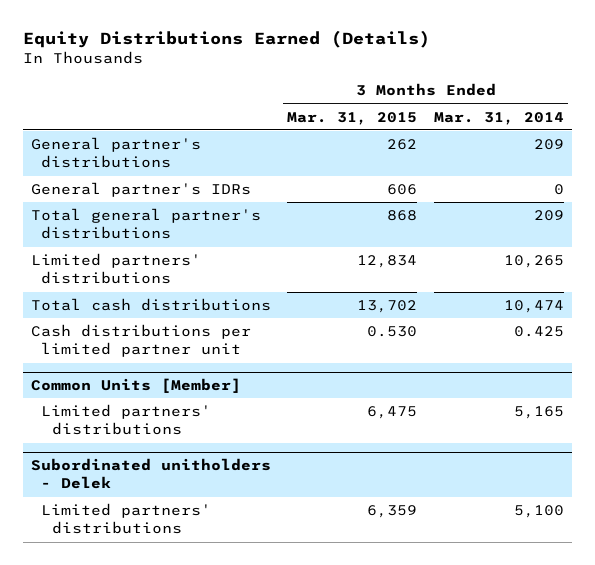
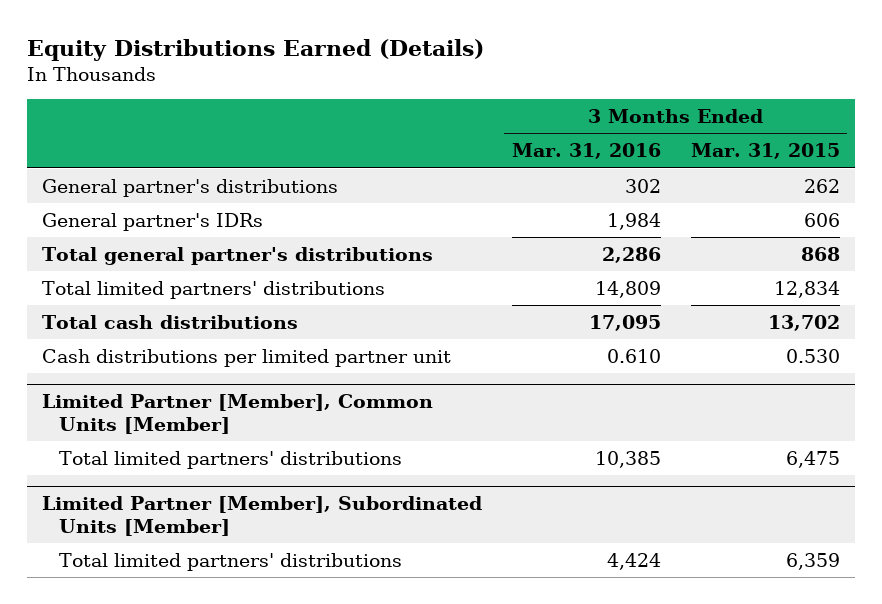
- | 3 Months Ended Mar. 31, 2015 | 3 Months Ended Mar. 31, 2014
+ | 3 Months Ended Mar. 31, 2016 | 3 Months Ended Mar. 31, 2015
- Limited partners' distributions | 12,834 | 10,265
+ Total limited partners' distributions | 14,809 | 12,834
- Common Units [Member]
- Limited partners' distributions | 6,475 | 5,165
- Subordinated unitholders - Delek
- Limited partners' distributions | 6,359 | 5,100
+ Limited Partner [Member], Common Units [Member]
+ Total limited partners' distributions | 10,385 | 6,475
+ Limited Partner [Member], Subordinated Units [Member]
+ Total limited partners' distributions | 4,424 | 6,359

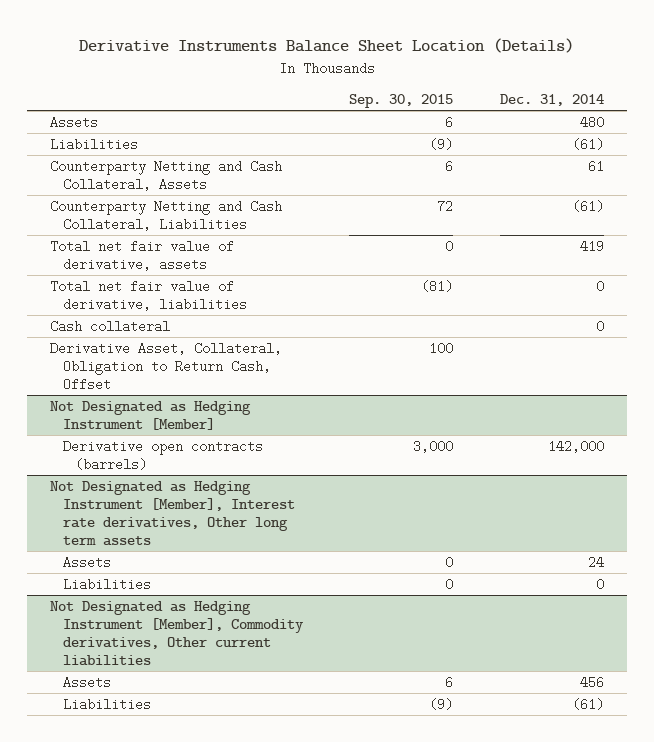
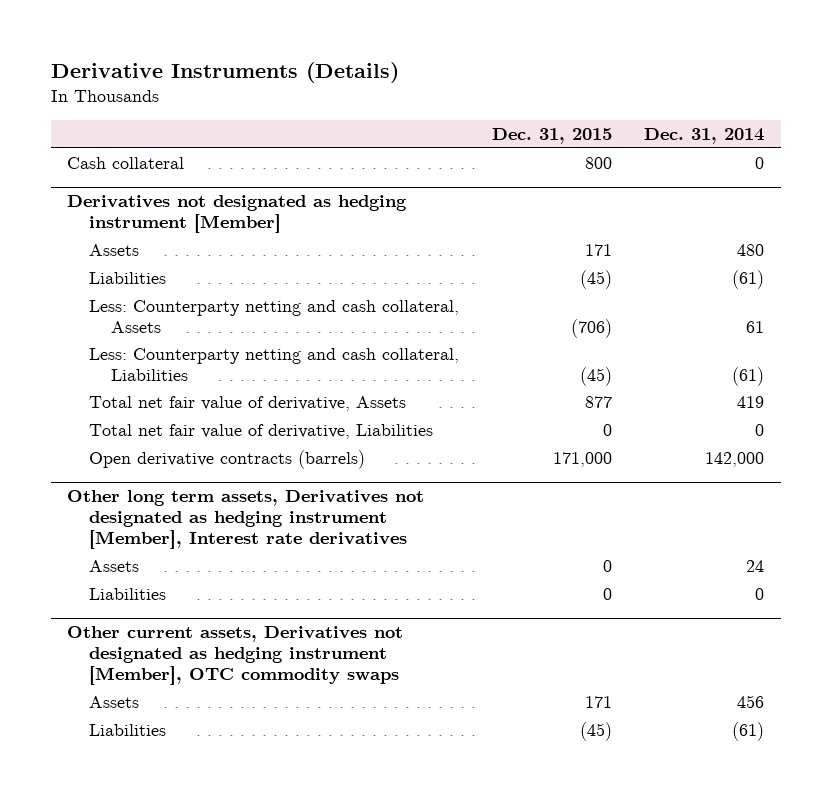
- Derivative Instruments Balance Sheet Location (Details)
+ Derivative Instruments (Details)
- | Sep. 30, 2015 | Dec. 31, 2014
+ | Dec. 31, 2015 | Dec. 31, 2014
moved up: Cash collateral | 800 | 0
+ Derivatives not designated as hedging instrument [Member]
- Counterparty Netting and Cash Collateral, Assets | 6 | 61
- Counterparty Netting and Cash Collateral, Liabilities | 72 | (61)
- Total net fair value of derivative, assets | 0 | 419
- Total net fair value of derivative, liabilities | (81) | 0
- Derivative Asset, Collateral, Obligation to Return Cash, Offset | 100 |
- Not Designated as Hedging Instrument [Member]
- Derivative open contracts (barrels) | 3,000 | 142,000
- Not Designated as Hedging Instrument [Member], Interest rate derivatives, Other long term assets
+ Less: Counterparty netting and cash collateral, Assets | (706) | 61
+ Less: Counterparty netting and cash collateral, Liabilities | (45) | (61)
+ Total net fair value of derivative, Assets | 877 | 419
+ Total net fair value of derivative, Liabilities | 0 | 0
+ Open derivative contracts (barrels) | 171,000 | 142,000
+ Other long term assets, Derivatives not designated as hedging instrument [Member], Interest rate derivatives
- Not Designated as Hedging Instrument [Member], Commodity derivatives, Other current liabilities
+ Other current assets, Derivatives not designated as hedging instrument [Member], OTC commodity swaps

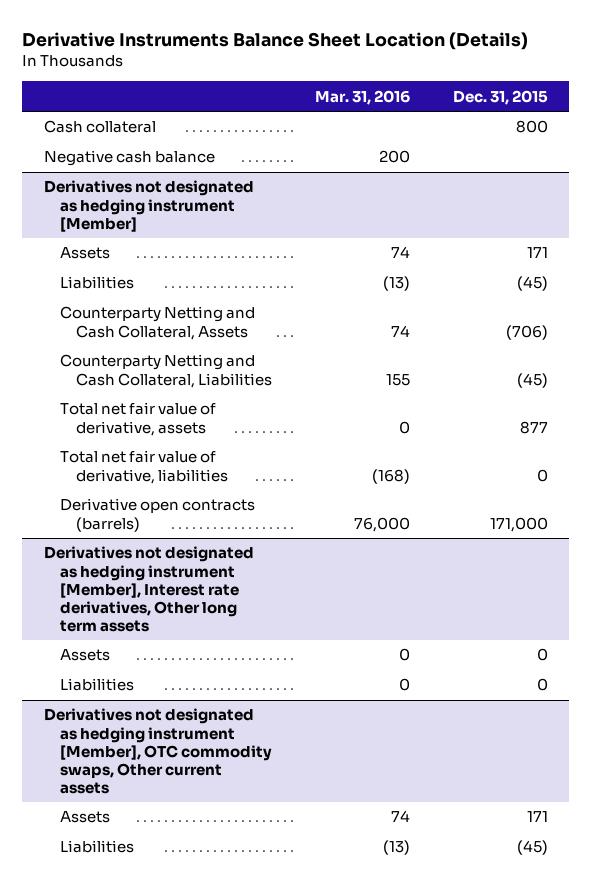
- Derivative Instruments (Details)
+ Derivative Instruments Balance Sheet Location (Details)
- | Dec. 31, 2015 | Dec. 31, 2014
+ | Mar. 31, 2016 | Dec. 31, 2015
+ Negative cash balance | 200 |
@ Derivatives not designated as hedging instrument [Member]
- Less: Counterparty netting and cash collateral, Assets | (706) | 61
- Less: Counterparty netting and cash collateral, Liabilities | (45) | (61)
- Total net fair value of derivative, Assets | 877 | 419
- Total net fair value of derivative, Liabilities | 0 | 0
- Open derivative contracts (barrels) | 171,000 | 142,000
- Other long term assets, Derivatives not designated as hedging instrument [Member], Interest rate derivatives
@ Derivatives not designated as hedging instrument [Member]
+ Counterparty Netting and Cash Collateral, Assets | 74 | (706)
+ Counterparty Netting and Cash Collateral, Liabilities | 155 | (45)
+ Total net fair value of derivative, assets | 0 | 877
+ Total net fair value of derivative, liabilities | (168) | 0
+ Derivative open contracts (barrels) | 76,000 | 171,000
+ Derivatives not designated as hedging instrument [Member], Interest rate derivatives, Other long term assets
- Other current assets, Derivatives not designated as hedging instrument [Member], OTC commodity swaps
+ Derivatives not designated as hedging instrument [Member], OTC commodity swaps, Other current assets

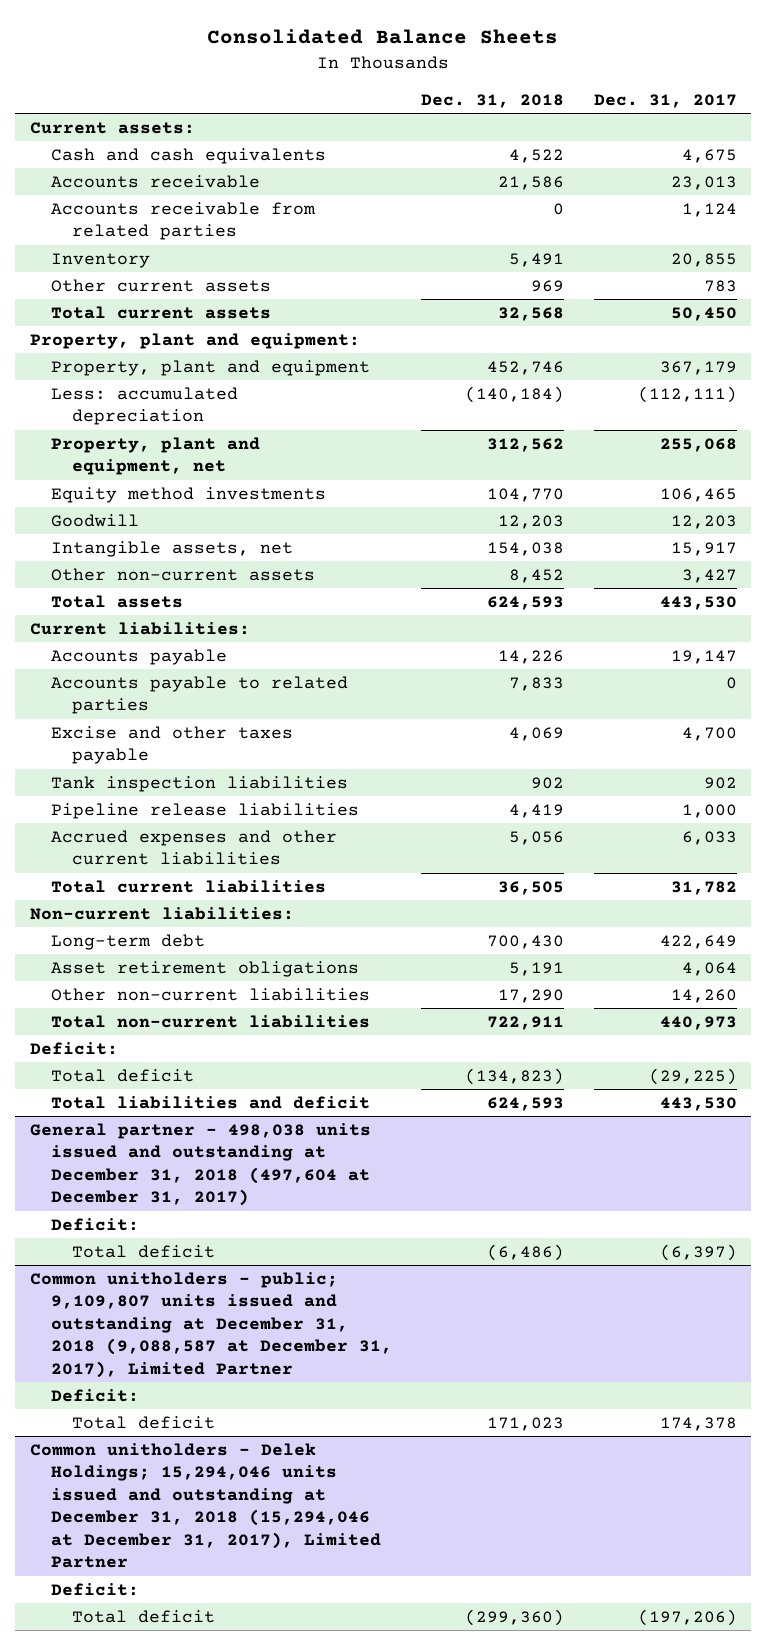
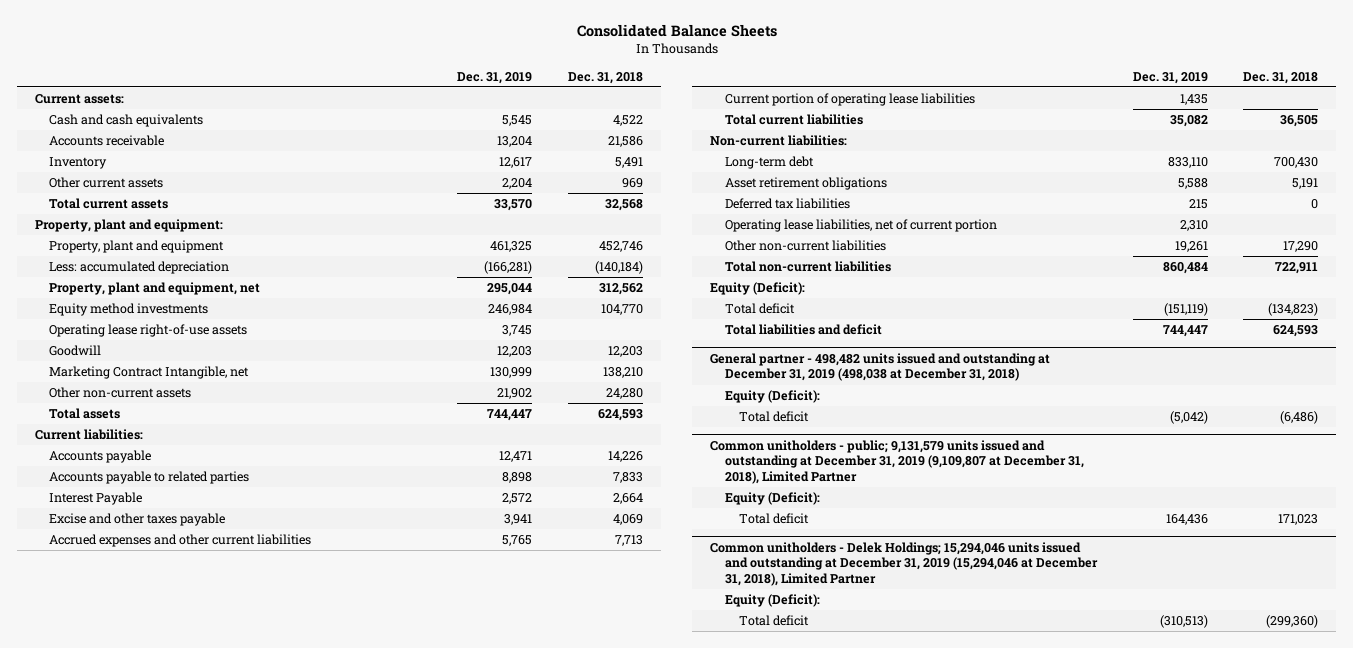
- | Dec. 31, 2018 | Dec. 31, 2017
+ | Dec. 31, 2019 | Dec. 31, 2018
- Accounts receivable from related parties | 0 | 1,124
+ Operating lease right-of-use assets | 3,745 |
- Intangible assets, net | 154,038 | 15,917
- Other non-current assets | 8,452 | 3,427
+ Marketing Contract Intangible, net | 130,999 | 138,210
+ Other non-current assets | 21,902 | 24,280
+ Interest Payable | 2,572 | 2,664
- Tank inspection liabilities | 902 | 902
- Pipeline release liabilities | 4,419 | 1,000
- Accrued expenses and other current liabilities | 5,056 | 6,033
+ Accrued expenses and other current liabilities | 5,765 | 7,713
+ Current portion of operating lease liabilities | 1,435 |
+ Deferred tax liabilities | 215 | 0
+ Operating lease liabilities, net of current portion | 2,310 |
- Deficit:
+ Equity (Deficit):
- General partner - 498,038 units issued and outstanding at December 31, 2018 (497,604 at December 31, 2017)
- Deficit:
+ General partner - 498,482 units issued and outstanding at December 31, 2019 (498,038 at December 31, 2018)
+ Equity (Deficit):
- Common unitholders - public; 9,109,807 units issued and outstanding at December 31, 2018 (9,088,587 at December 31, 2017), Limited Partner
- Deficit:
+ Common unitholders - public; 9,131,579 units issued and outstanding at December 31, 2019 (9,109,807 at December 31, 2018), Limited Partner
+ Equity (Deficit):
- Common unitholders - Delek Holdings; 15,294,046 units issued and outstanding at December 31, 2018 (15,294,046 at December 31, 2017), Limited Partner
- Deficit:
+ Common unitholders - Delek Holdings; 15,294,046 units issued and outstanding at December 31, 2019 (15,294,046 at December 31, 2018), Limited Partner
+ Equity (Deficit):

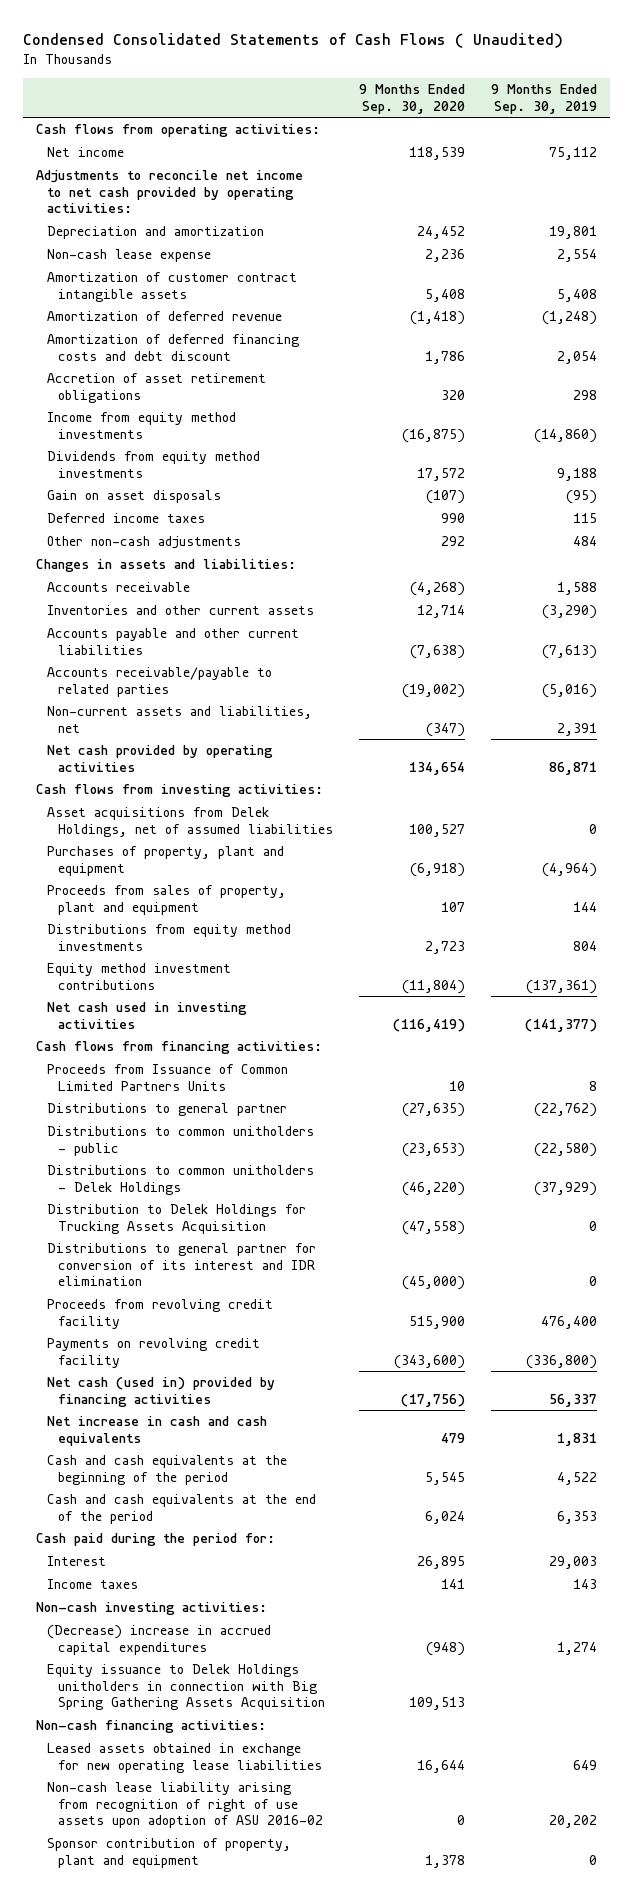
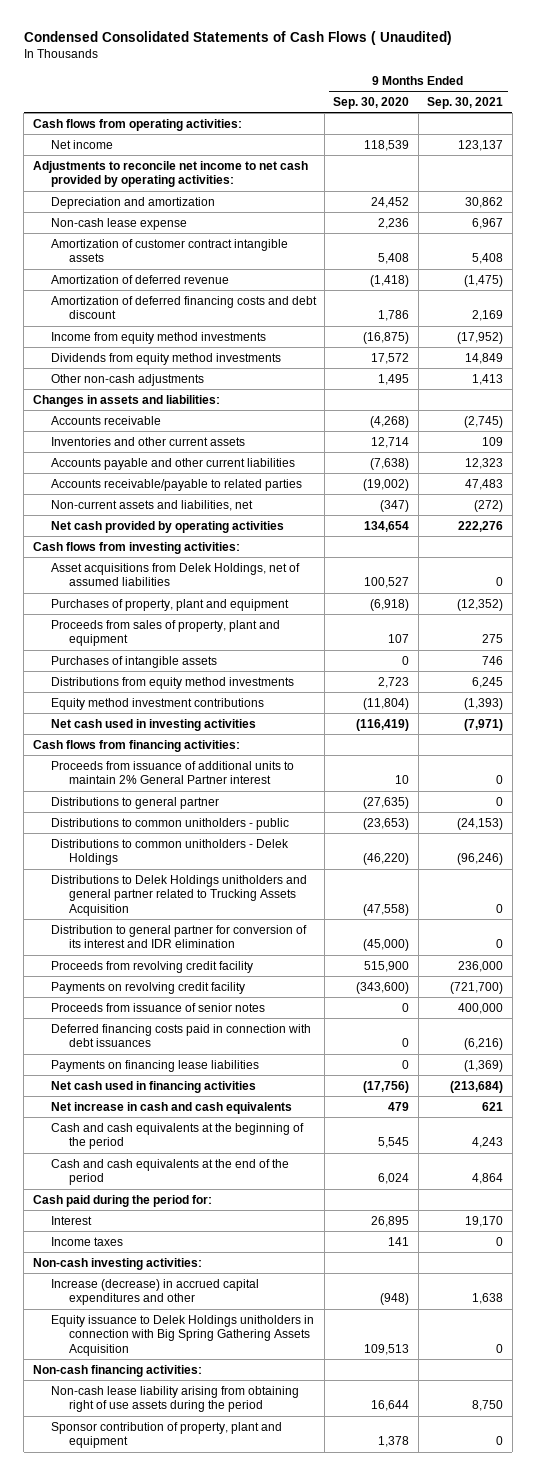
- | 9 Months Ended Sep. 30, 2020 | 9 Months Ended Sep. 30, 2019
+ | 9 Months Ended Sep. 30, 2020 | 9 Months Ended Sep. 30, 2021
- Accretion of asset retirement obligations | 320 | 298
- Gain on asset disposals | (107) | (95)
- Deferred income taxes | 990 | 115
- Other non-cash adjustments | 292 | 484
+ Other non-cash adjustments | 1,495 | 1,413
+ Purchases of intangible assets | 0 | 746
- Proceeds from Issuance of Common Limited Partners Units | 10 | 8
+ Proceeds from issuance of additional units to maintain 2% General Partner interest | 10 | 0
- Distribution to Delek Holdings for Trucking Assets Acquisition | (47,558) | 0
- Distributions to general partner for conversion of its interest and IDR elimination | (45,000) | 0
+ Distributions to Delek Holdings unitholders and general partner related to Trucking Assets Acquisition | (47,558) | 0
+ Distribution to general partner for conversion of its interest and IDR elimination | (45,000) | 0
- Net cash (used in) provided by financing activities | (17,756) | 56,337
+ Proceeds from issuance of senior notes | 0 | 400,000
+ Deferred financing costs paid in connection with debt issuances | 0 | (6,216)
+ Payments on financing lease liabilities | 0 | (1,369)
+ Net cash used in financing activities | (17,756) | (213,684)
- (Decrease) increase in accrued capital expenditures | (948) | 1,274
+ Increase (decrease) in accrued capital expenditures and other | (948) | 1,638
- Leased assets obtained in exchange for new operating lease liabilities | 16,644 | 649
- Non-cash lease liability arising from recognition of right of use assets upon adoption of ASU 2016-02 | 0 | 20,202
+ Non-cash lease liability arising from obtaining right of use assets during the period | 16,644 | 8,750

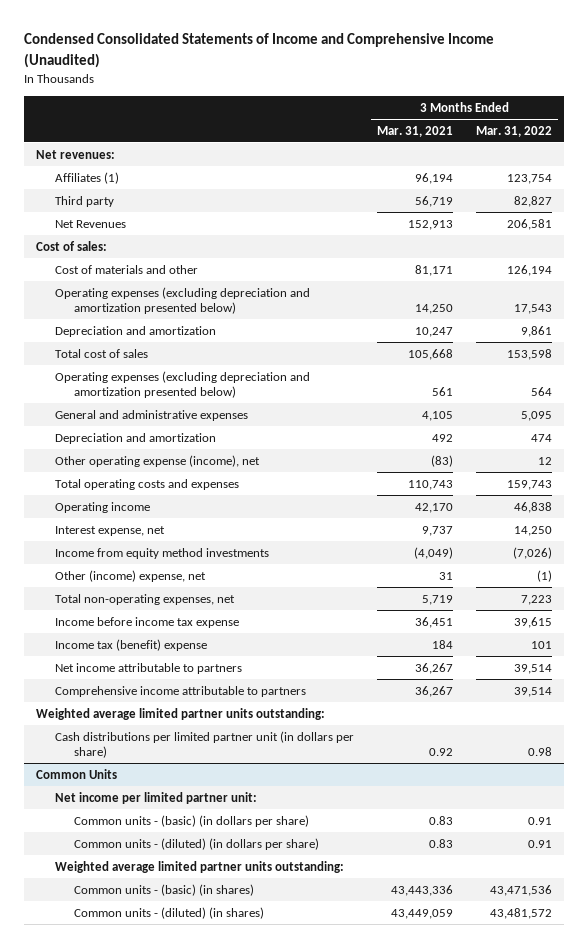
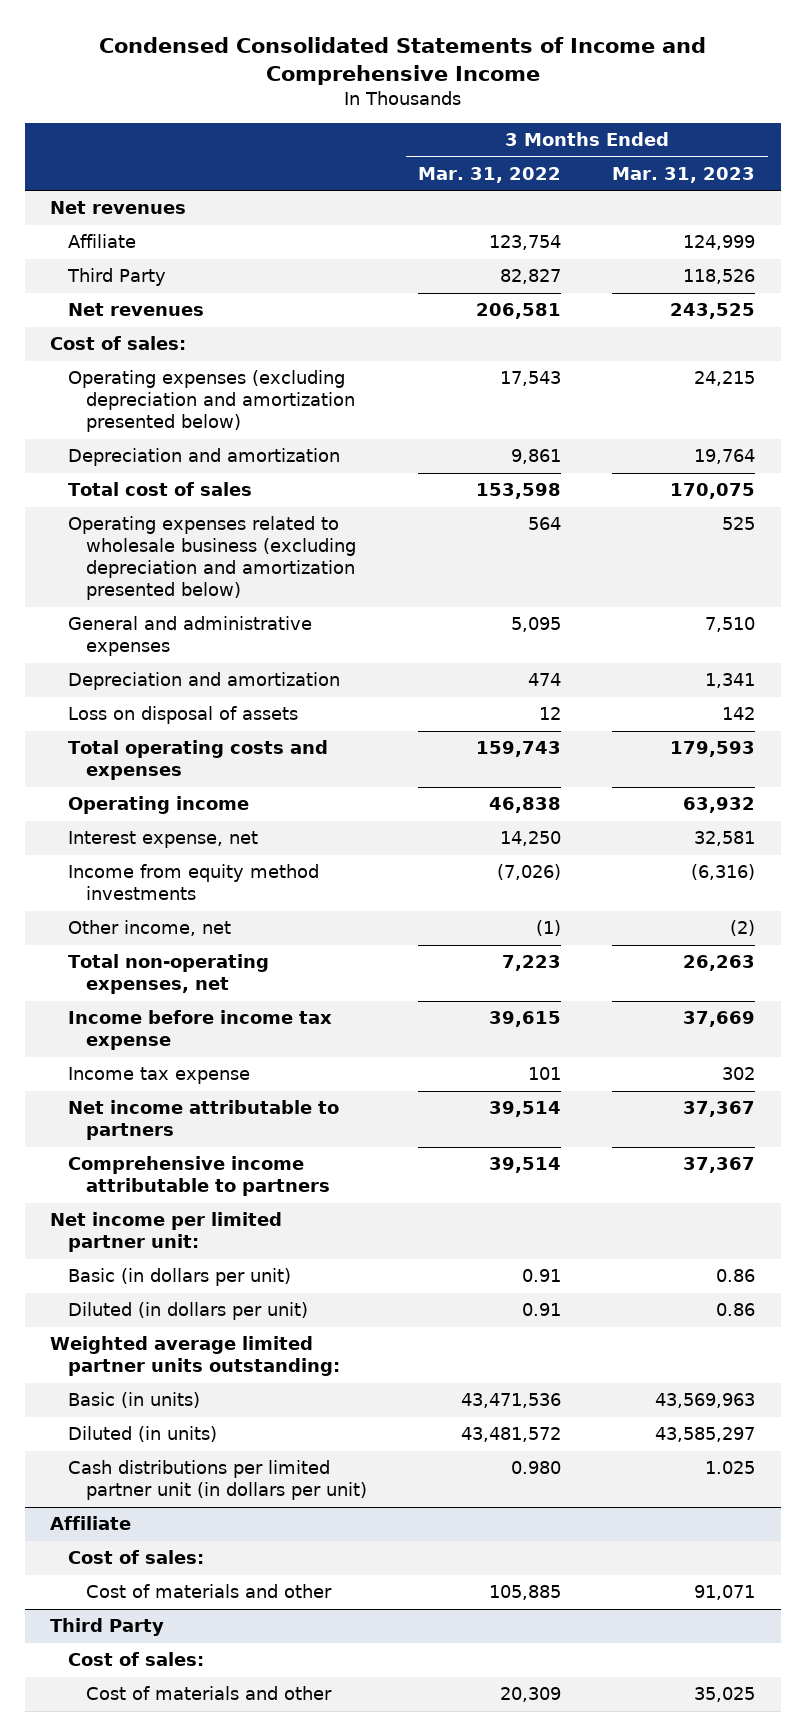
- Condensed Consolidated Statements of Income and Comprehensive Income (Unaudited)
+ Condensed Consolidated Statements of Income and Comprehensive Income
- | 3 Months Ended Mar. 31, 2021 | 3 Months Ended Mar. 31, 2022
+ | 3 Months Ended Mar. 31, 2022 | 3 Months Ended Mar. 31, 2023
- Net revenues:
- Affiliates (1) | 96,194 | 123,754
- Third party | 56,719 | 82,827
- Net Revenues | 152,913 | 206,581
+ Net revenues
+ Affiliate | 123,754 | 124,999
+ Third Party | 82,827 | 118,526
+ Net revenues | 206,581 | 243,525
- Cost of materials and other | 81,171 | 126,194
- Operating expenses (excluding depreciation and amortization presented below) | 561 | 564
+ Operating expenses related to wholesale business (excluding depreciation and amortization presented below) | 564 | 525
- Other operating expense (income), net | (83) | 12
+ Loss on disposal of assets | 12 | 142
- Other (income) expense, net | 31 | (1)
+ Other income, net | (1) | (2)
- Income tax (benefit) expense | 184 | 101
+ Income tax expense | 101 | 302
- Weighted average limited partner units outstanding:
- Cash distributions per limited partner unit (in dollars per share) | 0.92 | 0.98
- Common Units
- Common units - (basic) (in dollars per share) | 0.83 | 0.91
- Common units - (diluted) (in dollars per share) | 0.83 | 0.91
+ Basic (in dollars per unit) | 0.91 | 0.86
+ Diluted (in dollars per unit) | 0.91 | 0.86
- Common units - (basic) (in shares) | 43,443,336 | 43,471,536
- Common units - (diluted) (in shares) | 43,449,059 | 43,481,572
+ Basic (in units) | 43,471,536 | 43,569,963
+ Diluted (in units) | 43,481,572 | 43,585,297
+ Cash distributions per limited partner unit (in dollars per unit) | 0.980 | 1.025
+ Affiliate
+ Cost of sales:
+ Cost of materials and other | 105,885 | 91,071
+ Third Party
+ Cost of sales:
+ Cost of materials and other | 20,309 | 35,025

